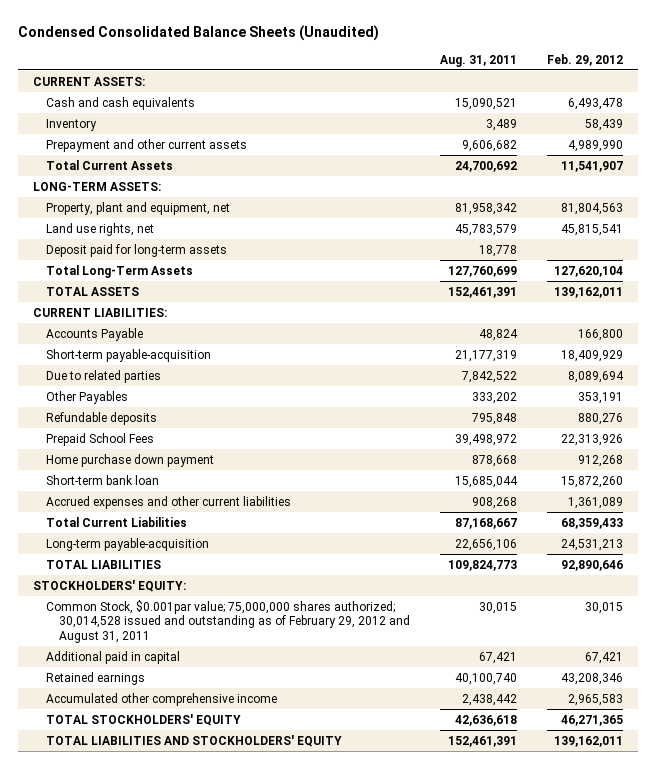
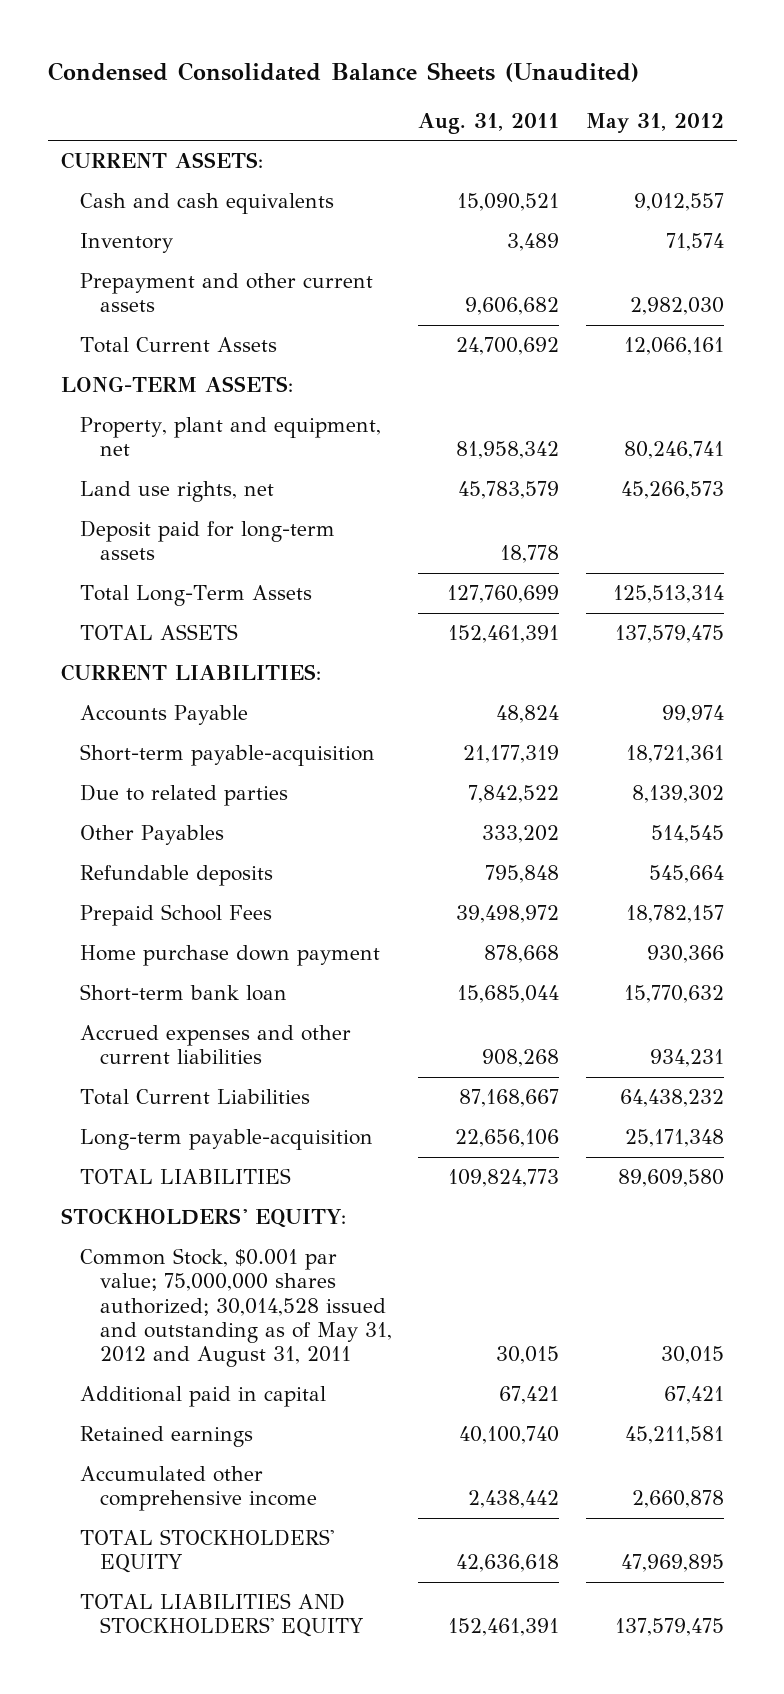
- | Aug. 31, 2011 | Feb. 29, 2012
+ | Aug. 31, 2011 | May 31, 2012
- Common Stock, $0.001par value; 75,000,000 shares authorized; 30,014,528 issued and outstanding as of February 29, 2012 and August 31, 2011 | 30,015 | 30,015
+ Common Stock, $0.001 par value; 75,000,000 shares authorized; 30,014,528 issued and outstanding as of May 31, 2012 and August 31, 2011 | 30,015 | 30,015

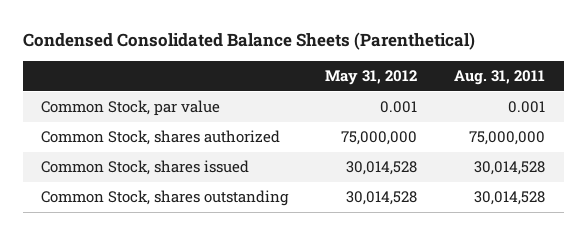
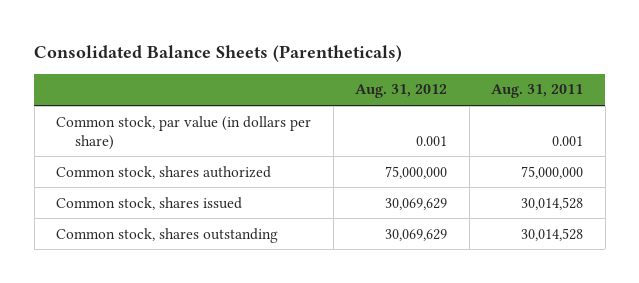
- Condensed Consolidated Balance Sheets (Parenthetical)
+ Consolidated Balance Sheets (Parentheticals)
- | May 31, 2012 | Aug. 31, 2011
+ | Aug. 31, 2012 | Aug. 31, 2011
- Common Stock, par value | 0.001 | 0.001
- Common Stock, shares authorized | 75,000,000 | 75,000,000
- Common Stock, shares issued | 30,014,528 | 30,014,528
- Common Stock, shares outstanding | 30,014,528 | 30,014,528
+ Common stock, par value (in dollars per share) | 0.001 | 0.001
+ Common stock, shares authorized | 75,000,000 | 75,000,000
+ Common stock, shares issued | 30,069,629 | 30,014,528
+ Common stock, shares outstanding | 30,069,629 | 30,014,528

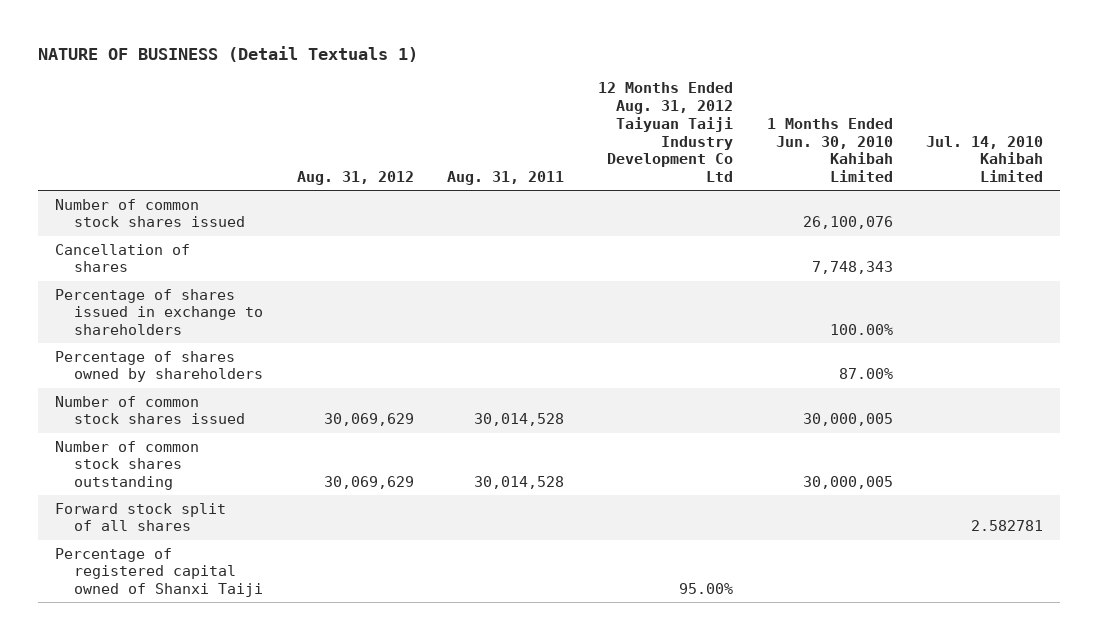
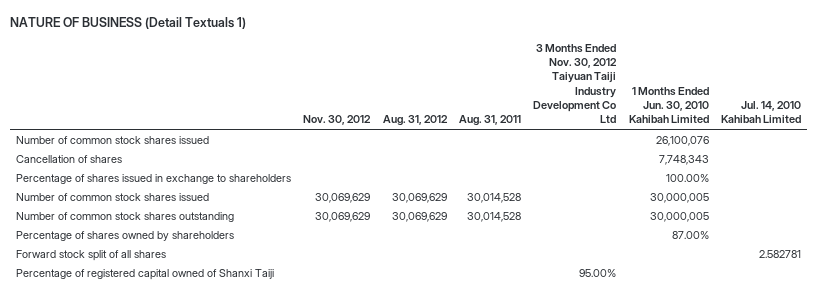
- | Aug. 31, 2012 | Aug. 31, 2011 | 12 Months Ended Aug. 31, 2012 Taiyuan Taiji Industry Development Co Ltd | 1 Months Ended Jun. 30, 2010 Kahibah Limited | Jul. 14, 2010 Kahibah Limited
+ | Nov. 30, 2012 | Aug. 31, 2012 | Aug. 31, 2011 | 3 Months Ended Nov. 30, 2012 Taiyuan Taiji Industry Development Co Ltd | 1 Months Ended Jun. 30, 2010 Kahibah Limited | Jul. 14, 2010 Kahibah Limited
moved down: Percentage of shares owned by shareholders | | | | | 87.00% |

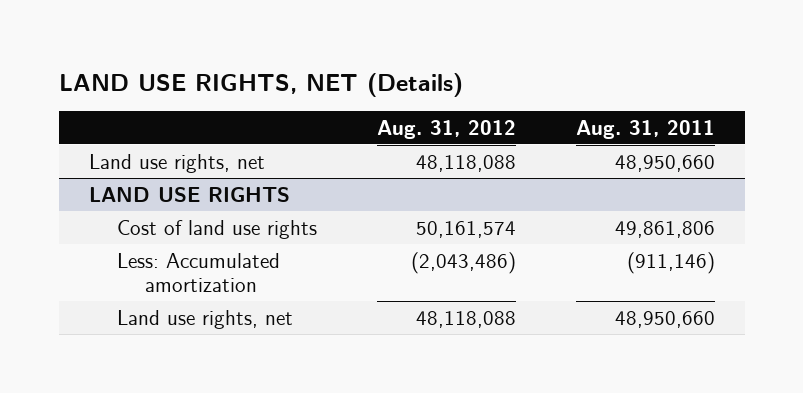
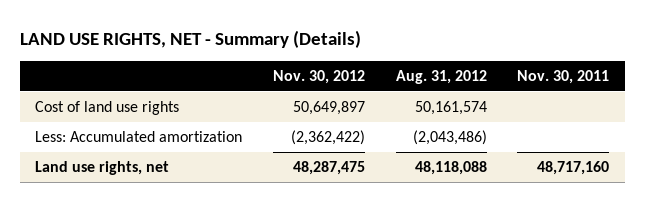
- LAND USE RIGHTS, NET (Details)
+ LAND USE RIGHTS, NET - Summary (Details)
- | Aug. 31, 2012 | Aug. 31, 2011
+ | Nov. 30, 2012 | Aug. 31, 2012 | Nov. 30, 2011
- Land use rights, net | 48,118,088 | 48,950,660
- LAND USE RIGHTS

